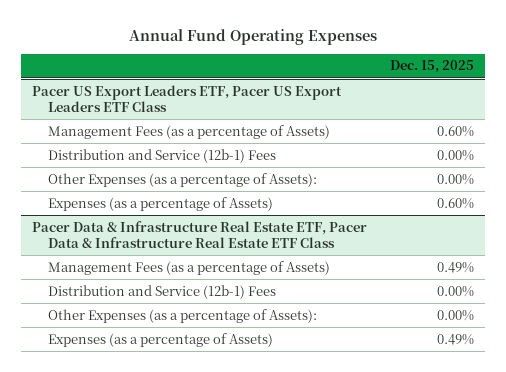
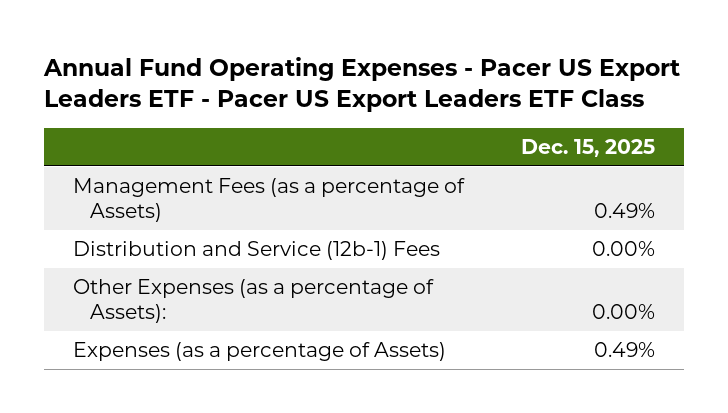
- Annual Fund Operating Expenses
+ Annual Fund Operating Expenses - Pacer US Export Leaders ETF - Pacer US Export Leaders ETF Class
- Pacer US Export Leaders ETF, Pacer US Export Leaders ETF Class
- Management Fees (as a percentage of Assets) | 0.60%
- Distribution and Service (12b-1) Fees | 0.00%
- Other Expenses (as a percentage of Assets): | 0.00%
- Expenses (as a percentage of Assets) | 0.60%
- Pacer Data & Infrastructure Real Estate ETF, Pacer Data & Infrastructure Real Estate ETF Class

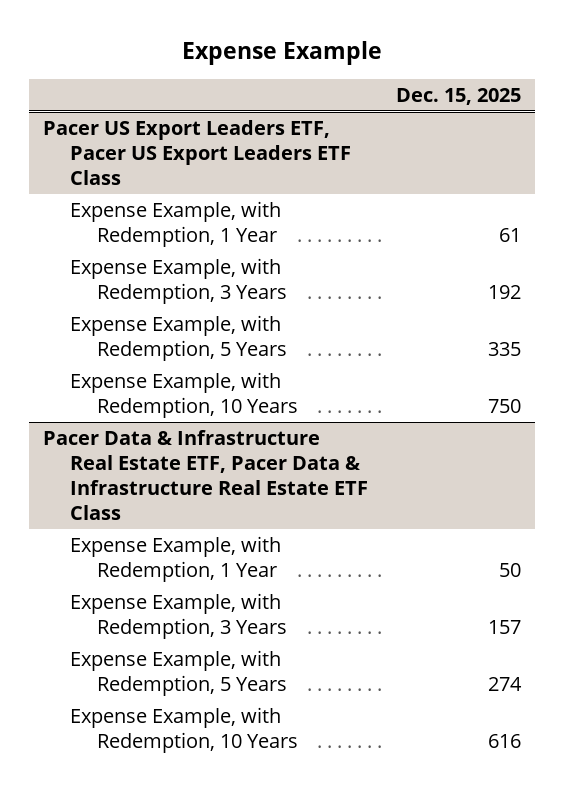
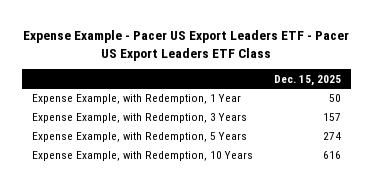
- Expense Example
+ Expense Example - Pacer US Export Leaders ETF - Pacer US Export Leaders ETF Class
- Pacer US Export Leaders ETF, Pacer US Export Leaders ETF Class
- Expense Example, with Redemption, 1 Year | 61
- Expense Example, with Redemption, 3 Years | 192
- Expense Example, with Redemption, 5 Years | 335
- Expense Example, with Redemption, 10 Years | 750
- Pacer Data & Infrastructure Real Estate ETF, Pacer Data & Infrastructure Real Estate ETF Class

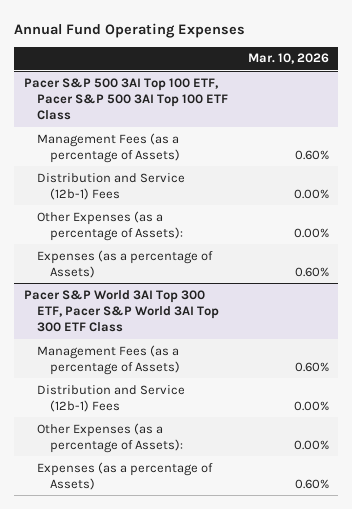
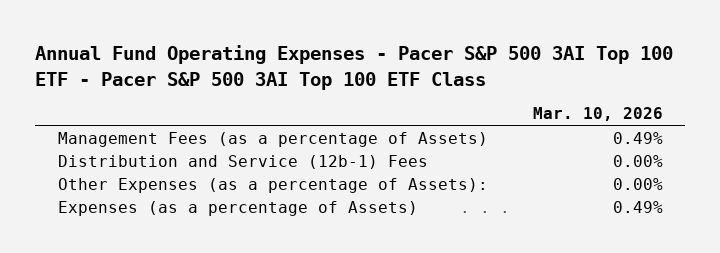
- Annual Fund Operating Expenses
+ Annual Fund Operating Expenses - Pacer S&P 500 3AI Top 100 ETF - Pacer S&P 500 3AI Top 100 ETF Class
- Pacer S&P 500 3AI Top 100 ETF, Pacer S&P 500 3AI Top 100 ETF Class
- Management Fees (as a percentage of Assets) | 0.60%
- Distribution and Service (12b-1) Fees | 0.00%
- Other Expenses (as a percentage of Assets): | 0.00%
- Expenses (as a percentage of Assets) | 0.60%
- Pacer S&P World 3AI Top 300 ETF, Pacer S&P World 3AI Top 300 ETF Class
- Management Fees (as a percentage of Assets) | 0.60%
+ Management Fees (as a percentage of Assets) | 0.49%
- Expenses (as a percentage of Assets) | 0.60%
+ Expenses (as a percentage of Assets) | 0.49%

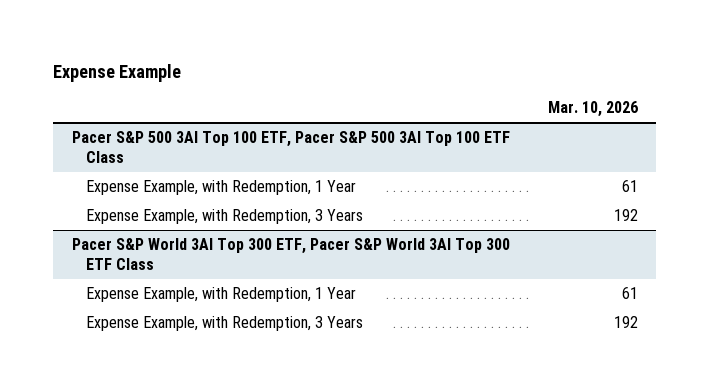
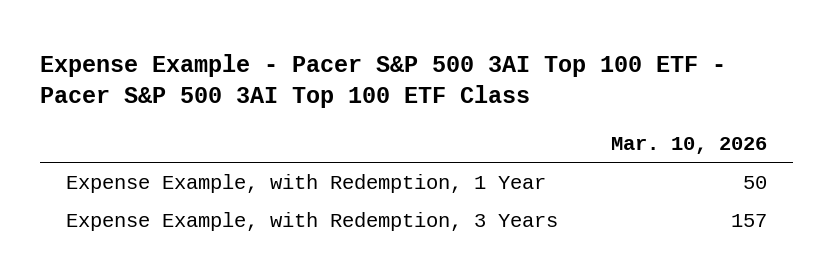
- Expense Example
+ Expense Example - Pacer S&P 500 3AI Top 100 ETF - Pacer S&P 500 3AI Top 100 ETF Class
- Pacer S&P 500 3AI Top 100 ETF, Pacer S&P 500 3AI Top 100 ETF Class
- Expense Example, with Redemption, 1 Year | 61
- Expense Example, with Redemption, 3 Years | 192
- Pacer S&P World 3AI Top 300 ETF, Pacer S&P World 3AI Top 300 ETF Class
- Expense Example, with Redemption, 1 Year | 61
- Expense Example, with Redemption, 3 Years | 192
+ Expense Example, with Redemption, 1 Year | 50
+ Expense Example, with Redemption, 3 Years | 157

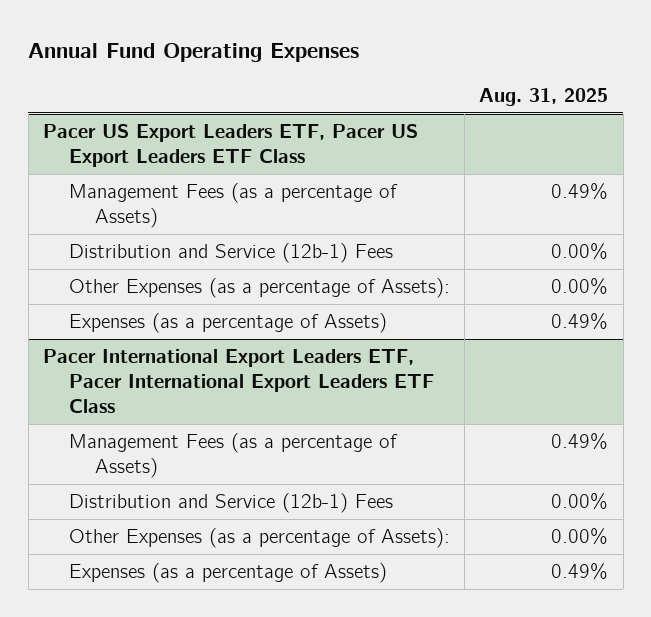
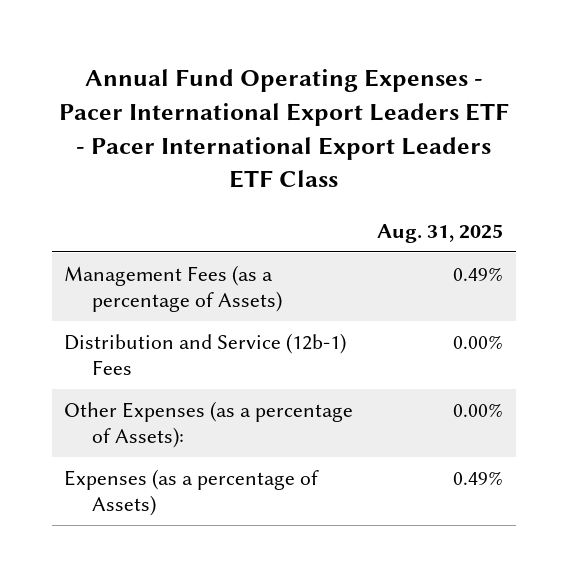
- Annual Fund Operating Expenses
+ Annual Fund Operating Expenses - Pacer International Export Leaders ETF - Pacer International Export Leaders ETF Class
- Pacer US Export Leaders ETF, Pacer US Export Leaders ETF Class
- Pacer International Export Leaders ETF, Pacer International Export Leaders ETF Class
- Management Fees (as a percentage of Assets) | 0.49%
- Distribution and Service (12b-1) Fees | 0.00%
- Other Expenses (as a percentage of Assets): | 0.00%
- Expenses (as a percentage of Assets) | 0.49%

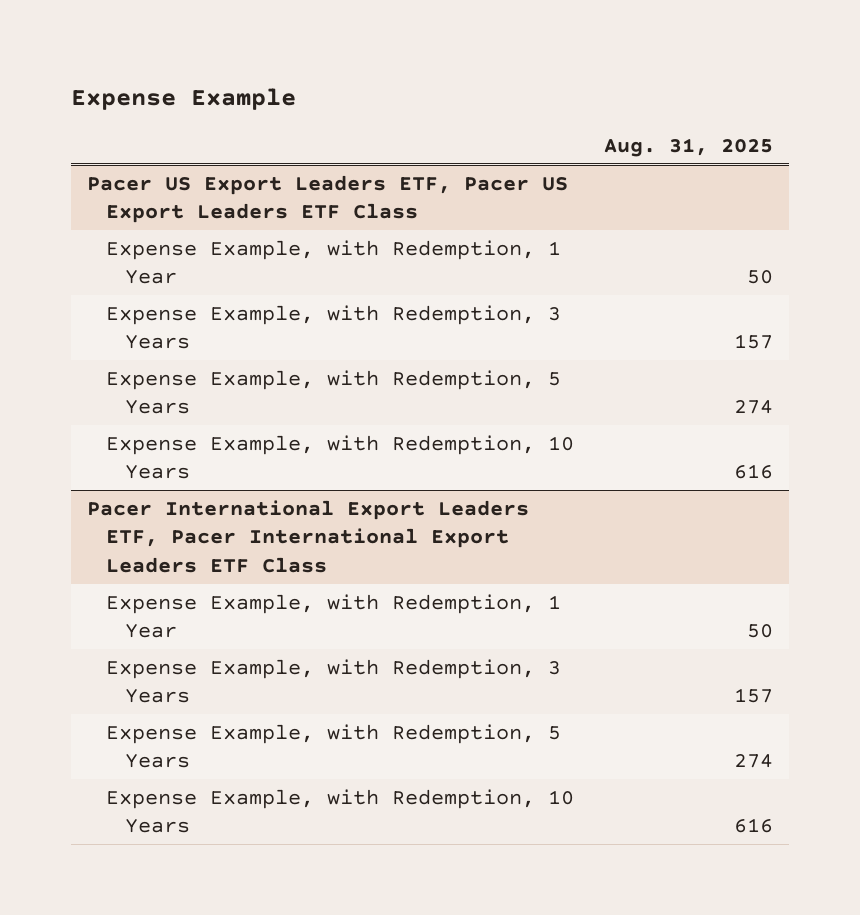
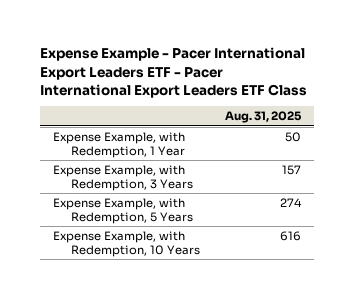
- Expense Example
+ Expense Example - Pacer International Export Leaders ETF - Pacer International Export Leaders ETF Class
- Pacer US Export Leaders ETF, Pacer US Export Leaders ETF Class
- Pacer International Export Leaders ETF, Pacer International Export Leaders ETF Class
- Expense Example, with Redemption, 1 Year | 50
- Expense Example, with Redemption, 3 Years | 157
- Expense Example, with Redemption, 5 Years | 274
- Expense Example, with Redemption, 10 Years | 616

